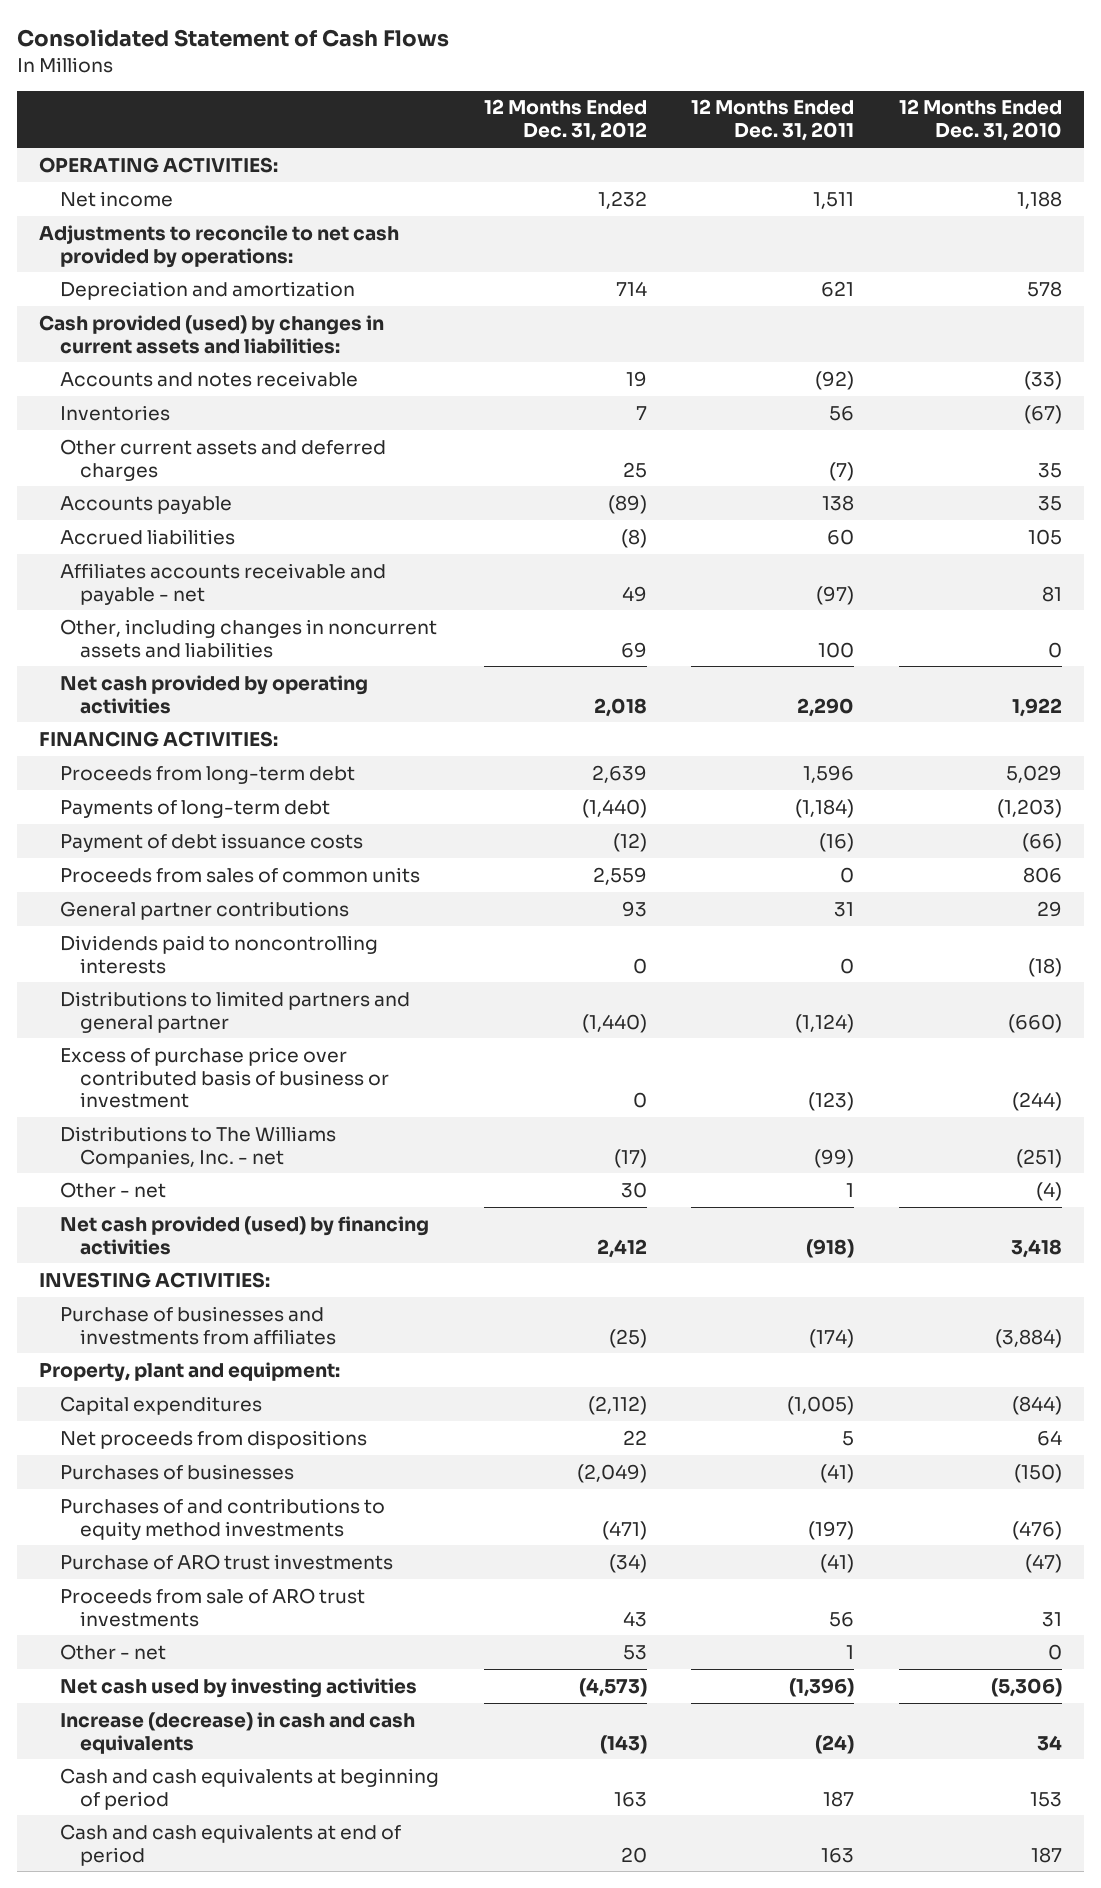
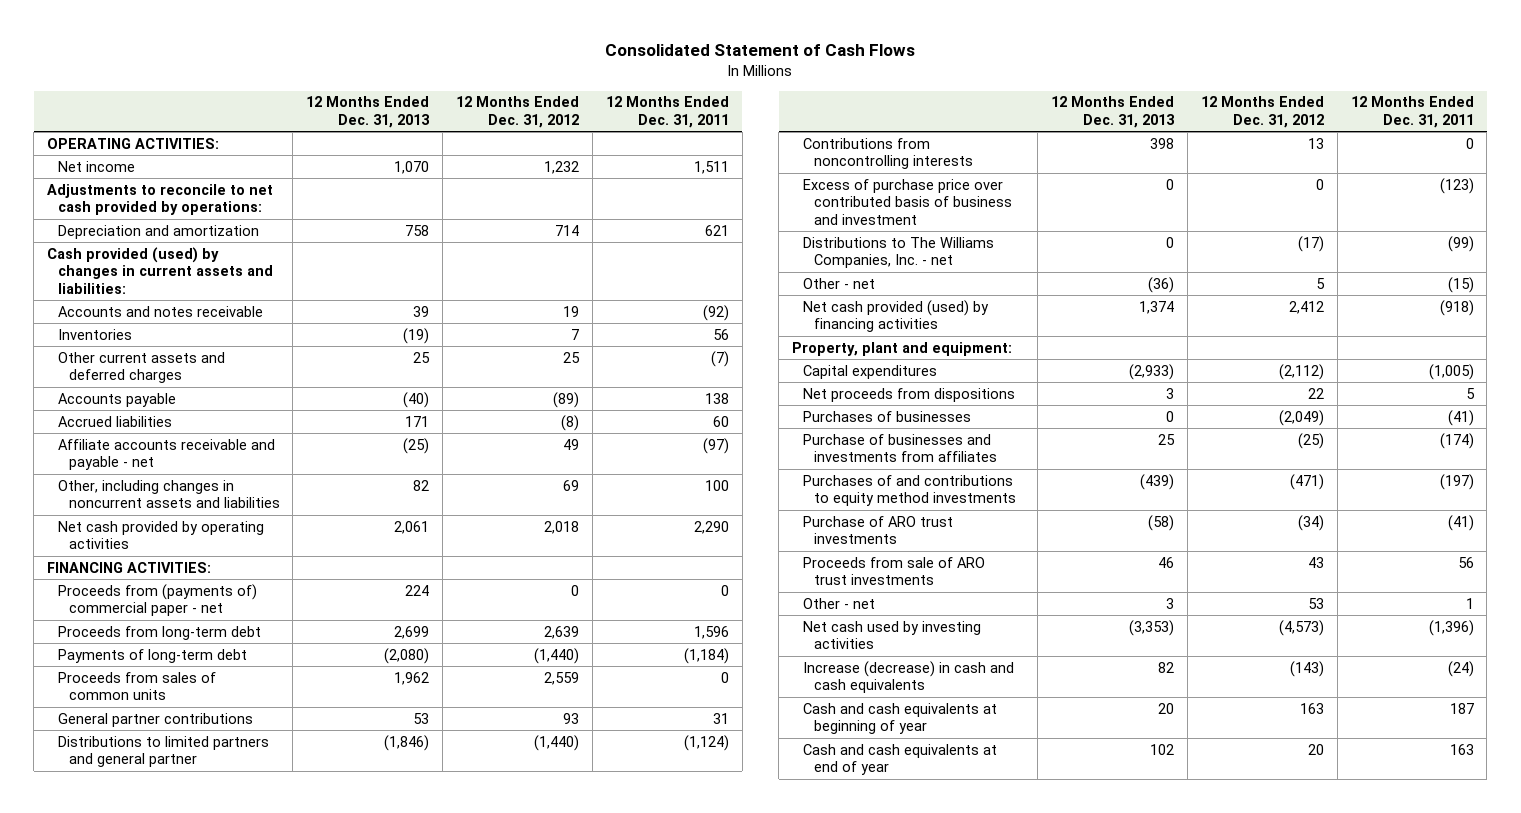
- | 12 Months Ended Dec. 31, 2012 | 12 Months Ended Dec. 31, 2011 | 12 Months Ended Dec. 31, 2010
+ | 12 Months Ended Dec. 31, 2013 | 12 Months Ended Dec. 31, 2012 | 12 Months Ended Dec. 31, 2011
- Affiliates accounts receivable and payable - net | 49 | (97) | 81
+ Affiliate accounts receivable and payable - net | (25) | 49 | (97)
+ Proceeds from (payments of) commercial paper - net | 224 | 0 | 0
- Payment of debt issuance costs | (12) | (16) | (66)
- Dividends paid to noncontrolling interests | 0 | 0 | (18)
- Excess of purchase price over contributed basis of business or investment | 0 | (123) | (244)
+ Contributions from noncontrolling interests | 398 | 13 | 0
+ Excess of purchase price over contributed basis of business and investment | 0 | 0 | (123)
- Other - net | 30 | 1 | (4)
+ Other - net | (36) | 5 | (15)
- INVESTING ACTIVITIES:
moved down: Purchase of businesses and investments from affiliates | 25 | (25) | (174)
- Cash and cash equivalents at beginning of period | 163 | 187 | 153
- Cash and cash equivalents at end of period | 20 | 163 | 187
+ Cash and cash equivalents at beginning of year | 20 | 163 | 187
+ Cash and cash equivalents at end of year | 102 | 20 | 163

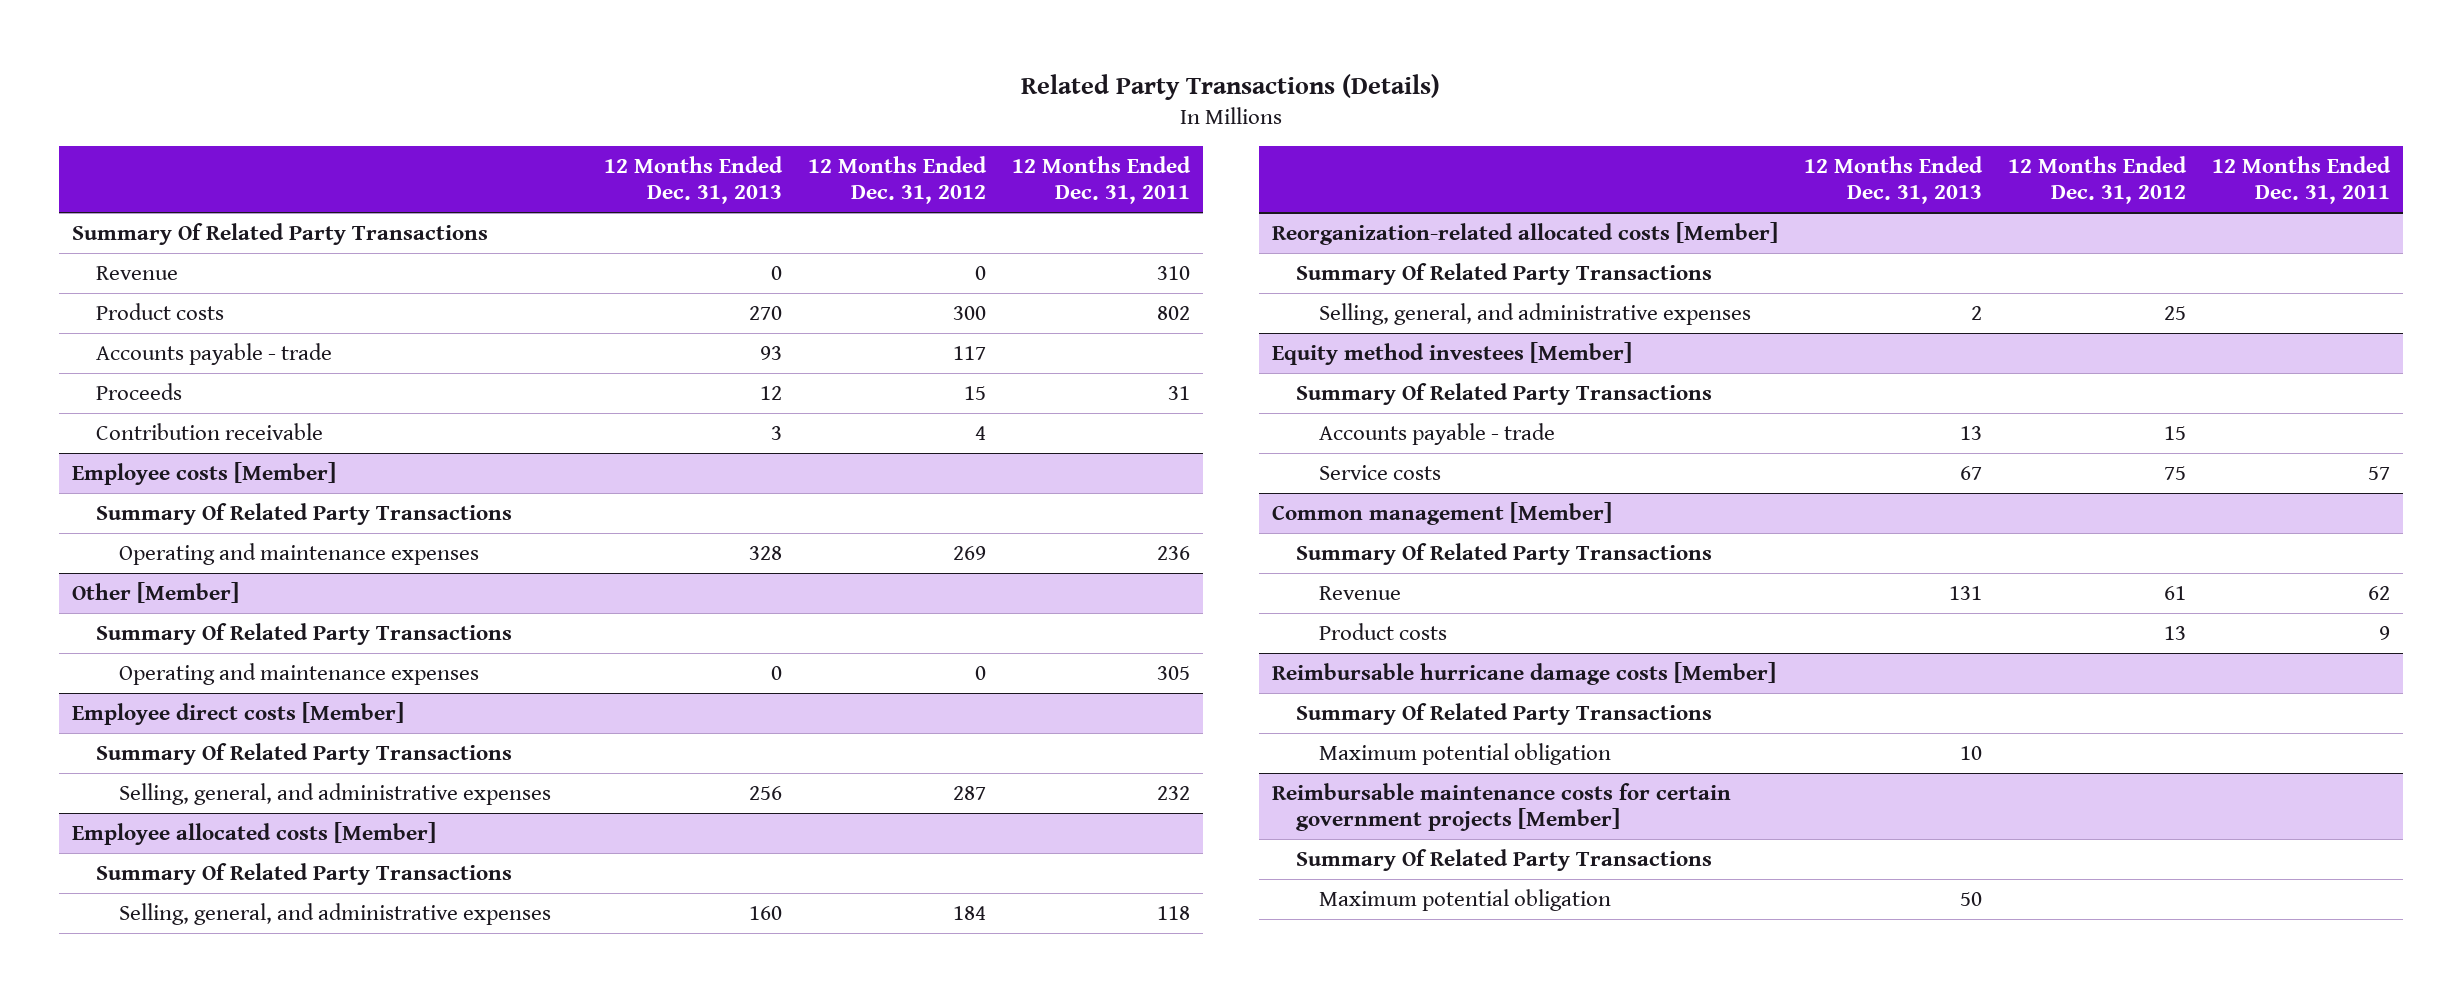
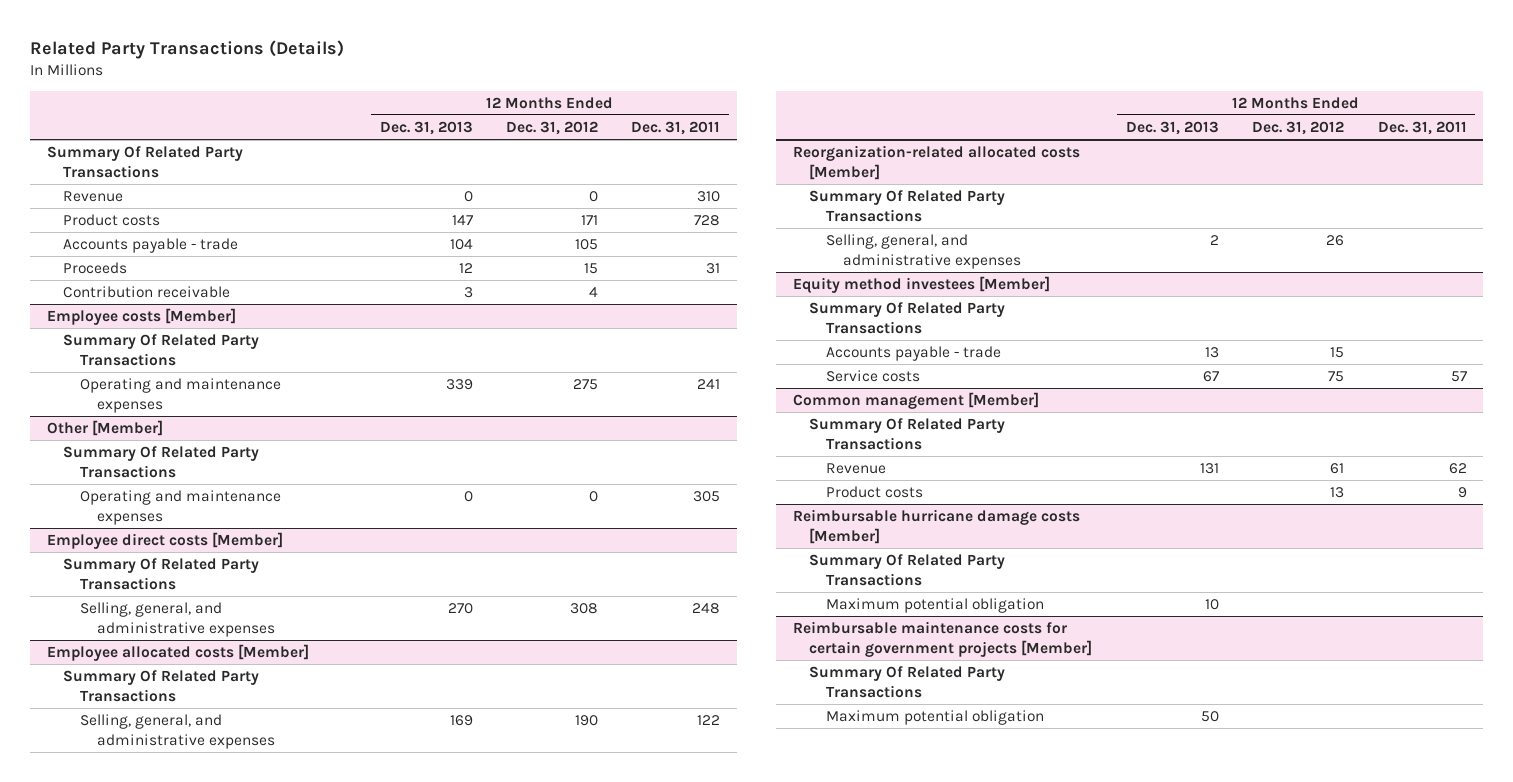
- Product costs | 270 | 300 | 802
- Accounts payable - trade | 93 | 117 |
+ Product costs | 147 | 171 | 728
+ Accounts payable - trade | 104 | 105 |
@ Employee costs [Member]
- Operating and maintenance expenses | 328 | 269 | 236
+ Operating and maintenance expenses | 339 | 275 | 241
@ Employee direct costs [Member]
- Selling, general, and administrative expenses | 256 | 287 | 232
+ Selling, general, and administrative expenses | 270 | 308 | 248
@ Employee allocated costs [Member]
- Selling, general, and administrative expenses | 160 | 184 | 118
+ Selling, general, and administrative expenses | 169 | 190 | 122
@ Reorganization-related allocated costs [Member]
- Selling, general, and administrative expenses | 2 | 25 |
+ Selling, general, and administrative expenses | 2 | 26 |

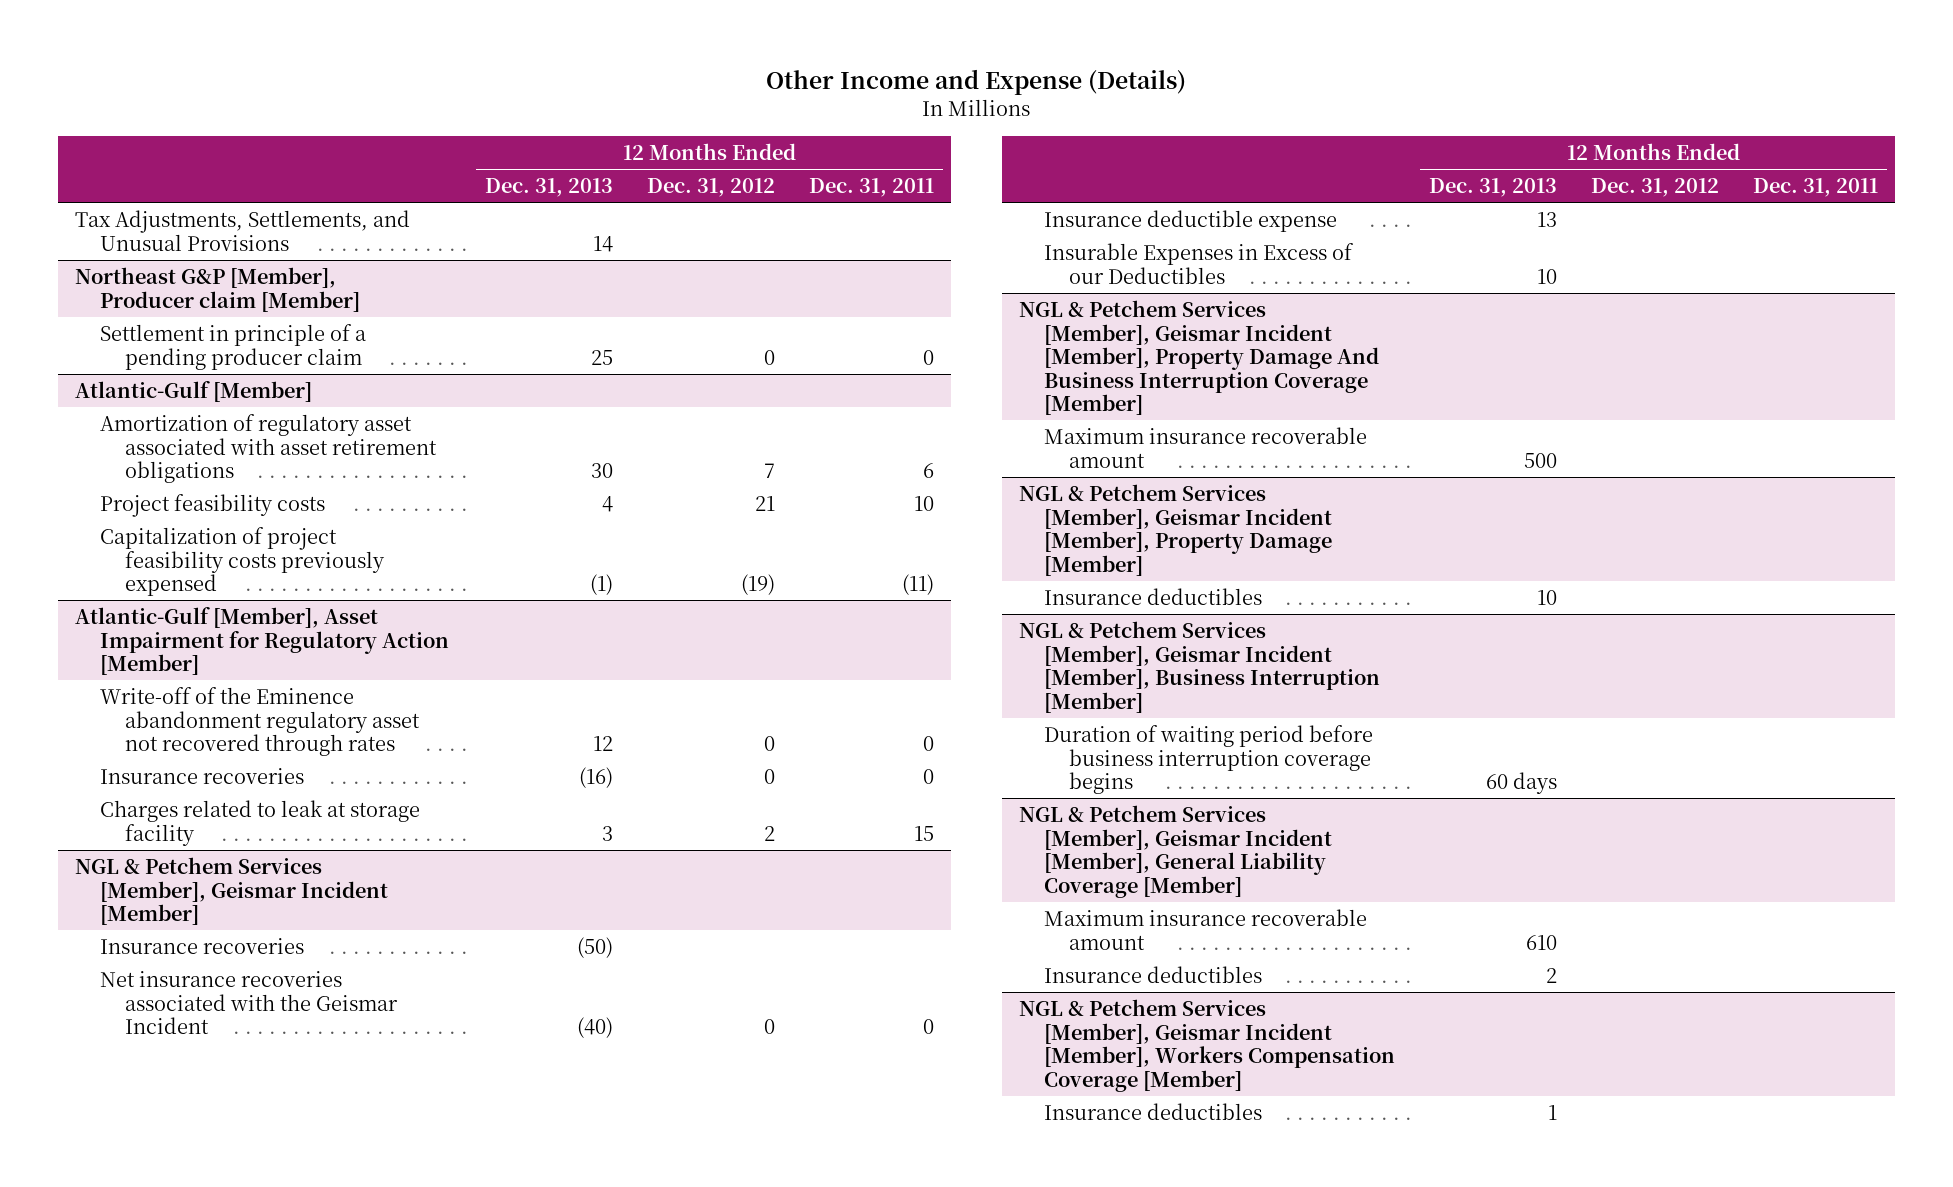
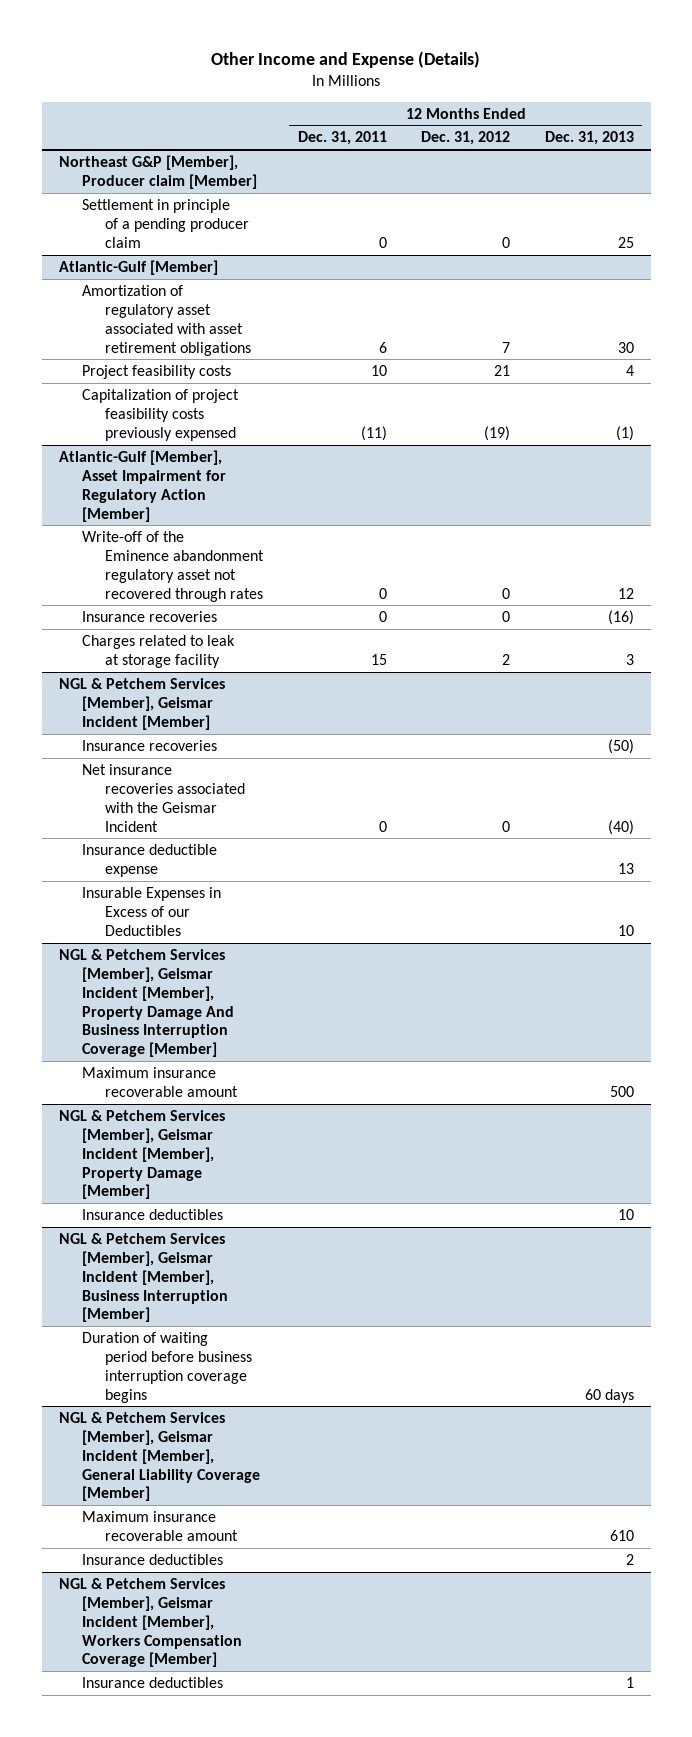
- | 12 Months Ended Dec. 31, 2013 | 12 Months Ended Dec. 31, 2012 | 12 Months Ended Dec. 31, 2011
+ | 12 Months Ended Dec. 31, 2011 | 12 Months Ended Dec. 31, 2012 | 12 Months Ended Dec. 31, 2013
- Tax Adjustments, Settlements, and Unusual Provisions | 14 | |

